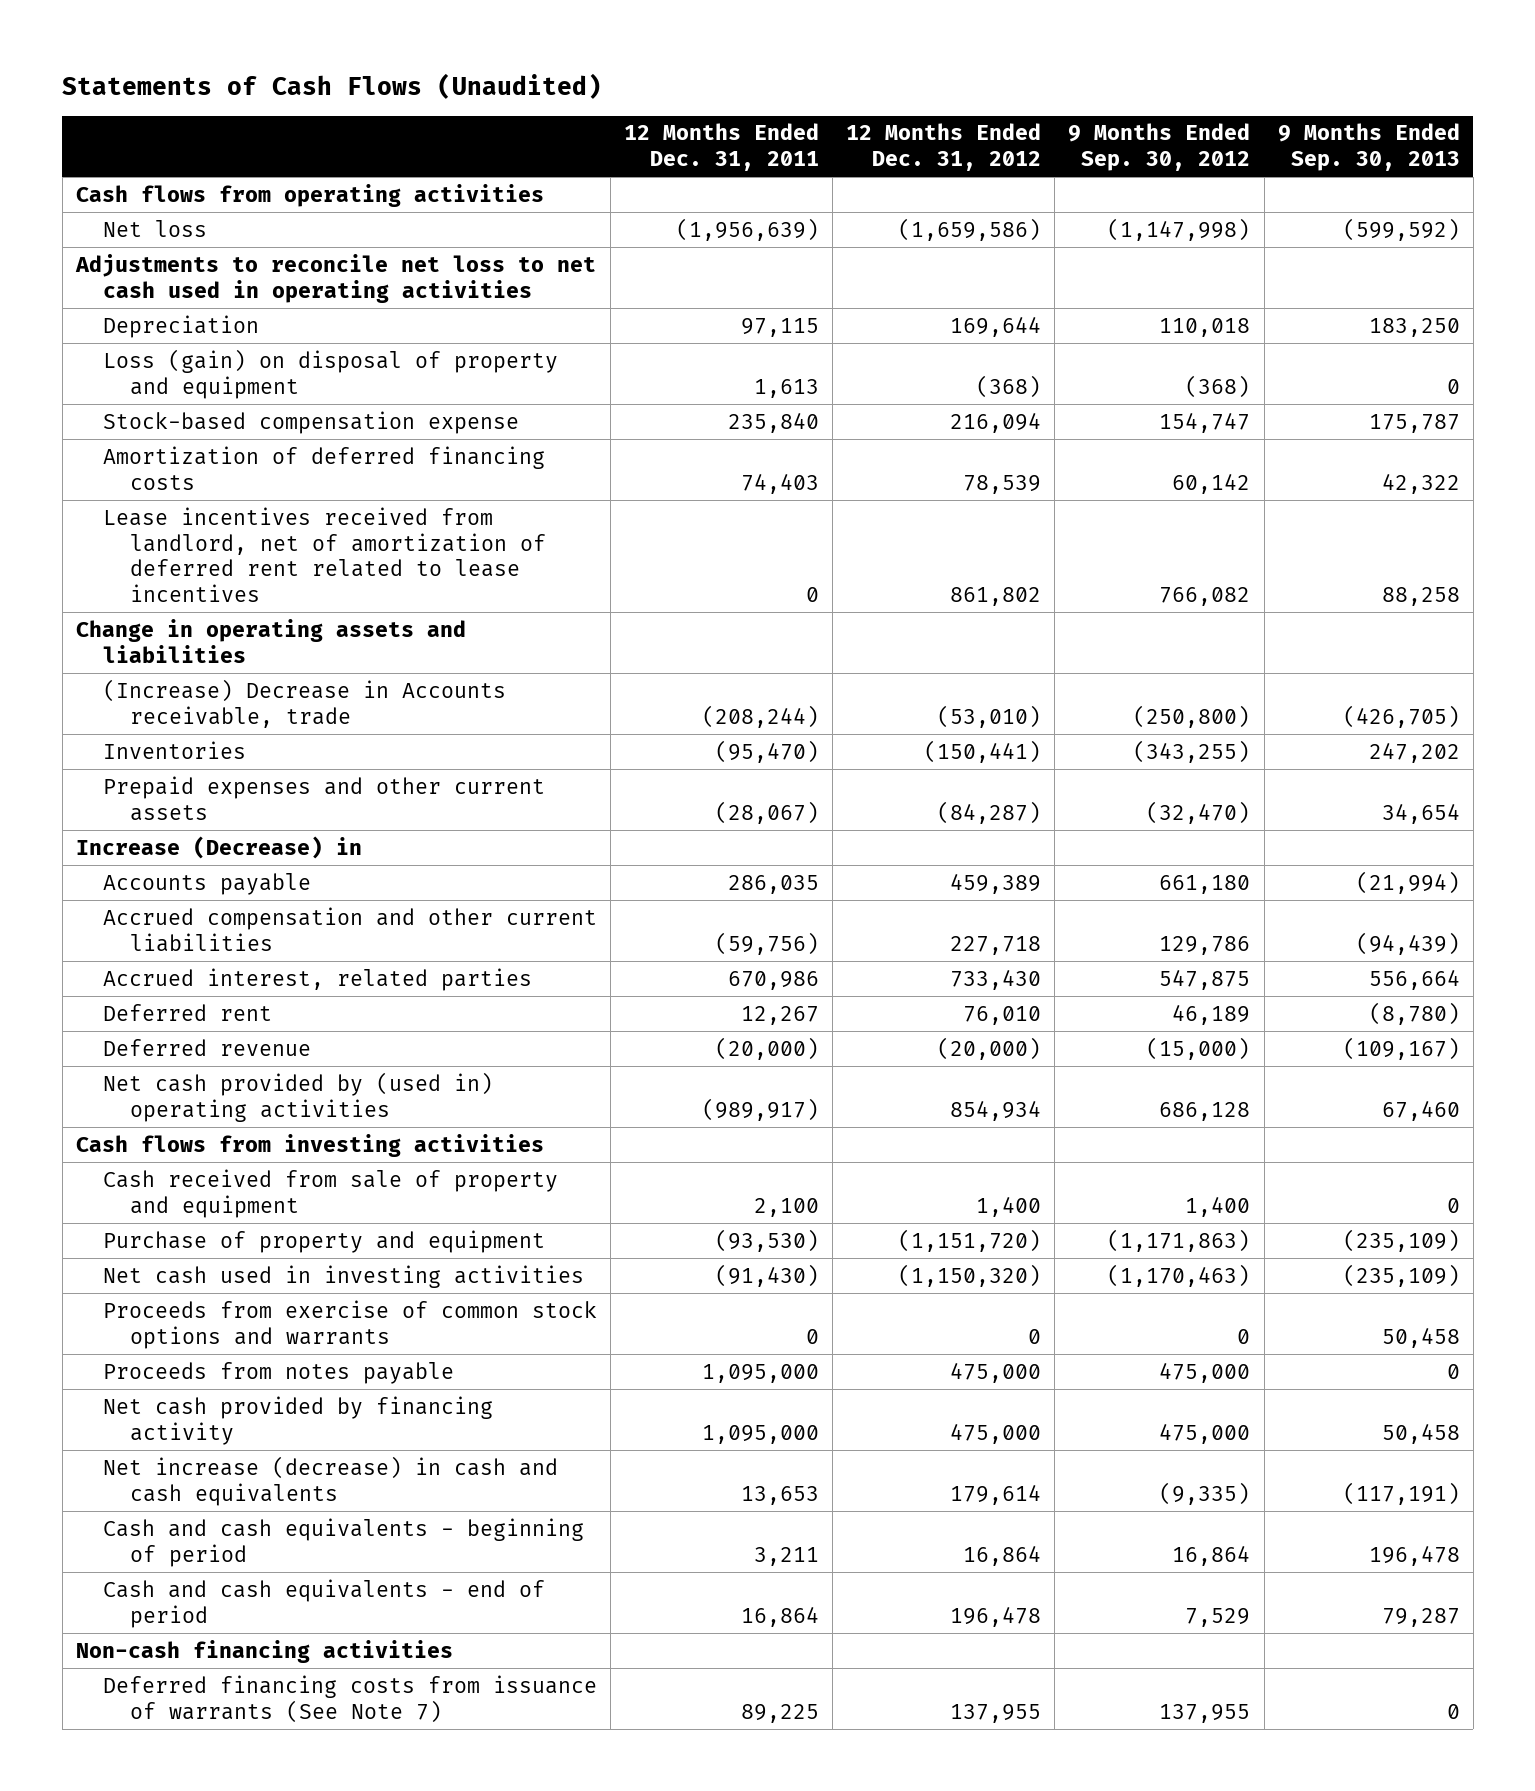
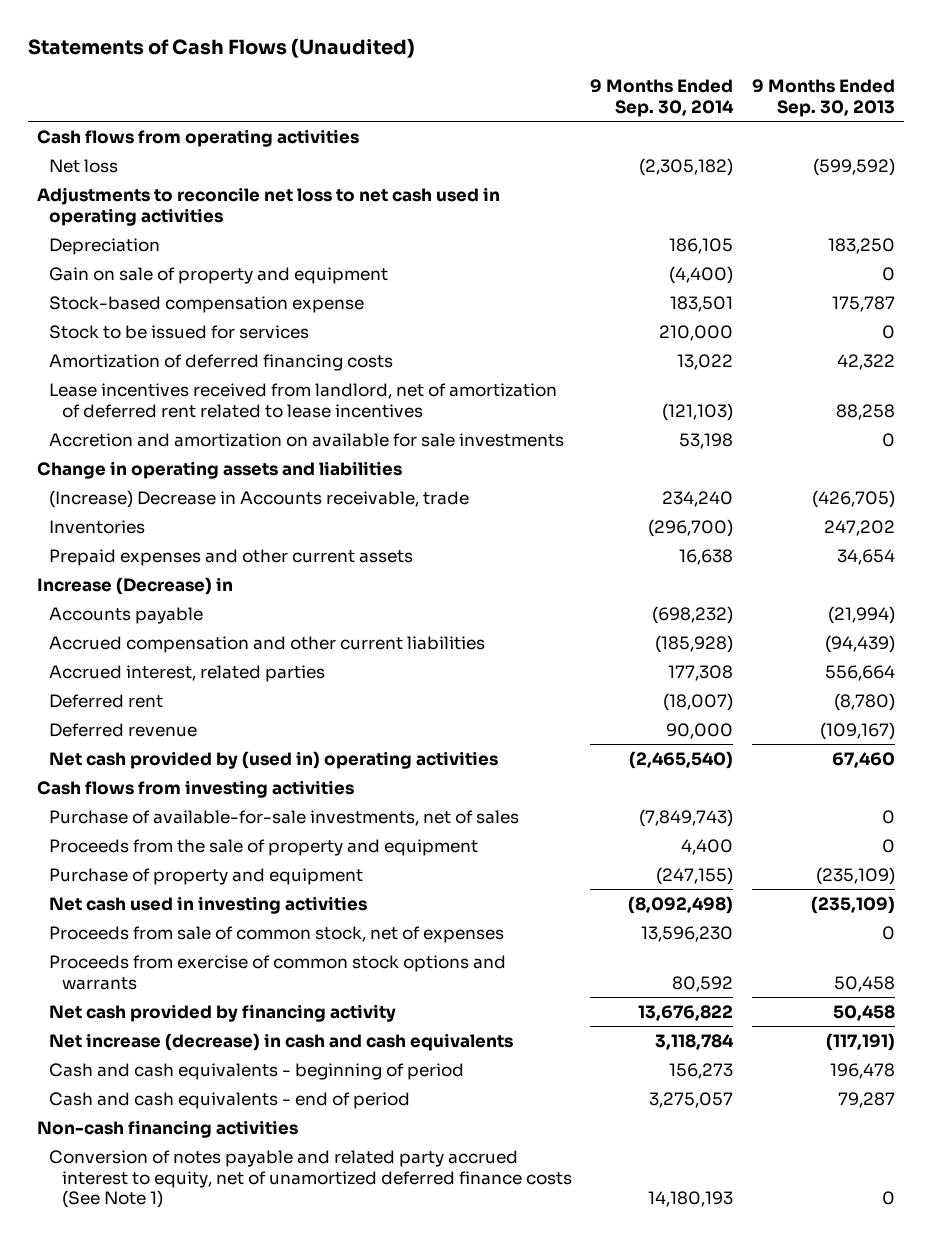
- | 12 Months Ended Dec. 31, 2011 | 12 Months Ended Dec. 31, 2012 | 9 Months Ended Sep. 30, 2012 | 9 Months Ended Sep. 30, 2013
+ | 9 Months Ended Sep. 30, 2014 | 9 Months Ended Sep. 30, 2013
- Loss (gain) on disposal of property and equipment | 1,613 | (368) | (368) | 0
+ Gain on sale of property and equipment | (4,400) | 0
+ Stock to be issued for services | 210,000 | 0
+ Accretion and amortization on available for sale investments | 53,198 | 0
- Cash received from sale of property and equipment | 2,100 | 1,400 | 1,400 | 0
+ Purchase of available-for-sale investments, net of sales | (7,849,743) | 0
+ Proceeds from the sale of property and equipment | 4,400 | 0
+ Proceeds from sale of common stock, net of expenses | 13,596,230 | 0
- Proceeds from notes payable | 1,095,000 | 475,000 | 475,000 | 0
- Deferred financing costs from issuance of warrants (See Note 7) | 89,225 | 137,955 | 137,955 | 0
+ Conversion of notes payable and related party accrued interest to equity, net of unamortized deferred finance costs (See Note 1) | 14,180,193 | 0

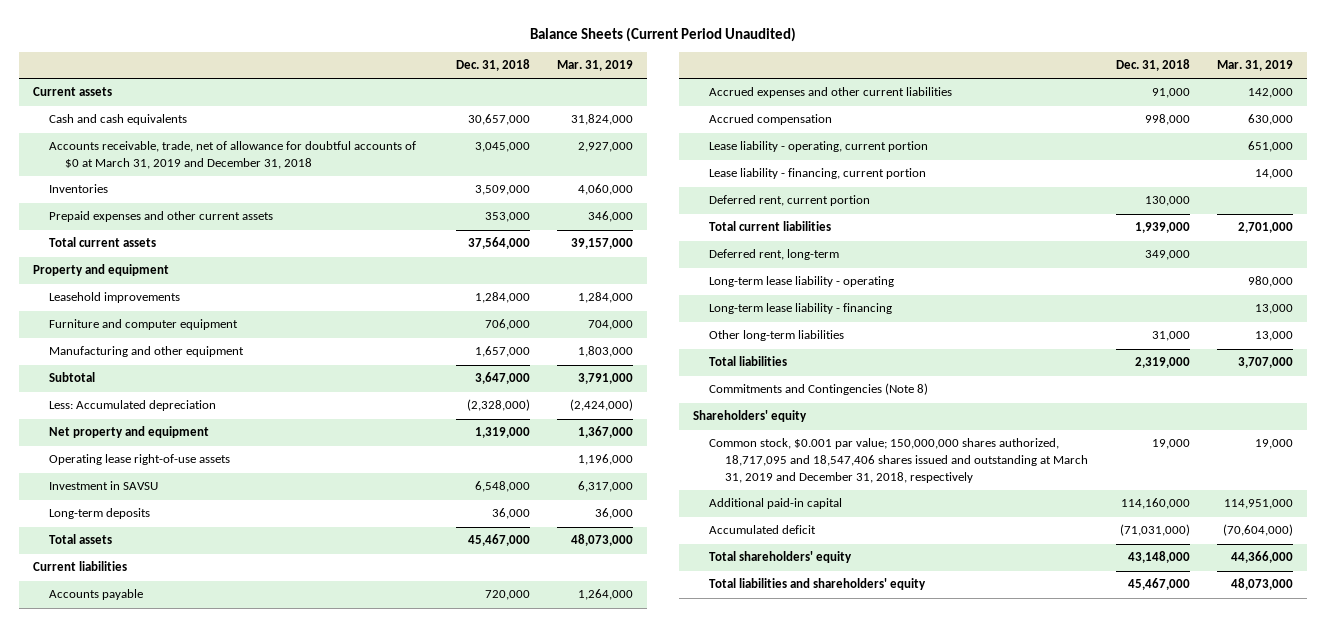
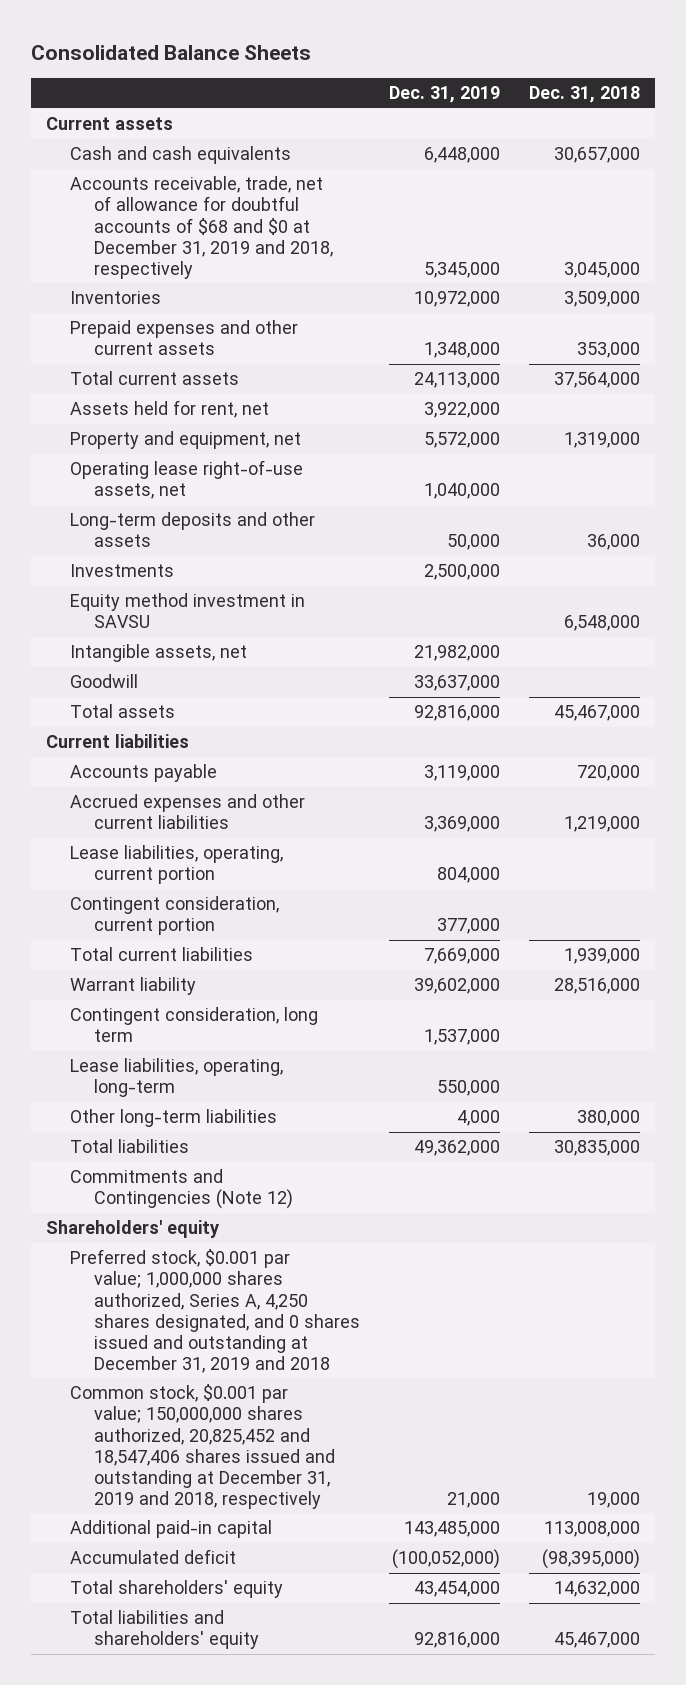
- Balance Sheets (Current Period Unaudited)
+ Consolidated Balance Sheets
- | Dec. 31, 2018 | Mar. 31, 2019
+ | Dec. 31, 2019 | Dec. 31, 2018
- Accounts receivable, trade, net of allowance for doubtful accounts of $0 at March 31, 2019 and December 31, 2018 | 3,045,000 | 2,927,000
+ Accounts receivable, trade, net of allowance for doubtful accounts of $68 and $0 at December 31, 2019 and 2018, respectively | 5,345,000 | 3,045,000
- Property and equipment
- Leasehold improvements | 1,284,000 | 1,284,000
- Furniture and computer equipment | 706,000 | 704,000
- Manufacturing and other equipment | 1,657,000 | 1,803,000
- Subtotal | 3,647,000 | 3,791,000
- Less: Accumulated depreciation | (2,328,000) | (2,424,000)
- Net property and equipment | 1,319,000 | 1,367,000
- Operating lease right-of-use assets | | 1,196,000
- Investment in SAVSU | 6,548,000 | 6,317,000
- Long-term deposits | 36,000 | 36,000
+ Assets held for rent, net | 3,922,000 |
+ Property and equipment, net | 5,572,000 | 1,319,000
+ Operating lease right-of-use assets, net | 1,040,000 |
+ Long-term deposits and other assets | 50,000 | 36,000
+ Investments | 2,500,000 |
+ Equity method investment in SAVSU | | 6,548,000
+ Intangible assets, net | 21,982,000 |
+ Goodwill | 33,637,000 |
- Accrued expenses and other current liabilities | 91,000 | 142,000
- Accrued compensation | 998,000 | 630,000
- Lease liability - operating, current portion | | 651,000
- Lease liability - financing, current portion | | 14,000
- Deferred rent, current portion | 130,000 |
+ Accrued expenses and other current liabilities | 3,369,000 | 1,219,000
+ Lease liabilities, operating, current portion | 804,000 |
+ Contingent consideration, current portion | 377,000 |
- Deferred rent, long-term | 349,000 |
- Long-term lease liability - operating | | 980,000
- Long-term lease liability - financing | | 13,000
- Other long-term liabilities | 31,000 | 13,000
- Total liabilities | 2,319,000 | 3,707,000
- Commitments and Contingencies (Note 8)
+ Warrant liability | 39,602,000 | 28,516,000
+ Contingent consideration, long term | 1,537,000 |
+ Lease liabilities, operating, long-term | 550,000 |
+ Other long-term liabilities | 4,000 | 380,000
+ Total liabilities | 49,362,000 | 30,835,000
+ Commitments and Contingencies (Note 12)
- Common stock, $0.001 par value; 150,000,000 shares authorized, 18,717,095 and 18,547,406 shares issued and outstanding at March 31, 2019 and December 31, 2018, respectively | 19,000 | 19,000
- Additional paid-in capital | 114,160,000 | 114,951,000
- Accumulated deficit | (71,031,000) | (70,604,000)
- Total shareholders' equity | 43,148,000 | 44,366,000
+ Preferred stock, $0.001 par value; 1,000,000 shares authorized, Series A, 4,250 shares designated, and 0 shares issued and outstanding at December 31, 2019 and 2018
+ Common stock, $0.001 par value; 150,000,000 shares authorized, 20,825,452 and 18,547,406 shares issued and outstanding at December 31, 2019 and 2018, respectively | 21,000 | 19,000
+ Additional paid-in capital | 143,485,000 | 113,008,000
+ Accumulated deficit | (100,052,000) | (98,395,000)
+ Total shareholders' equity | 43,454,000 | 14,632,000

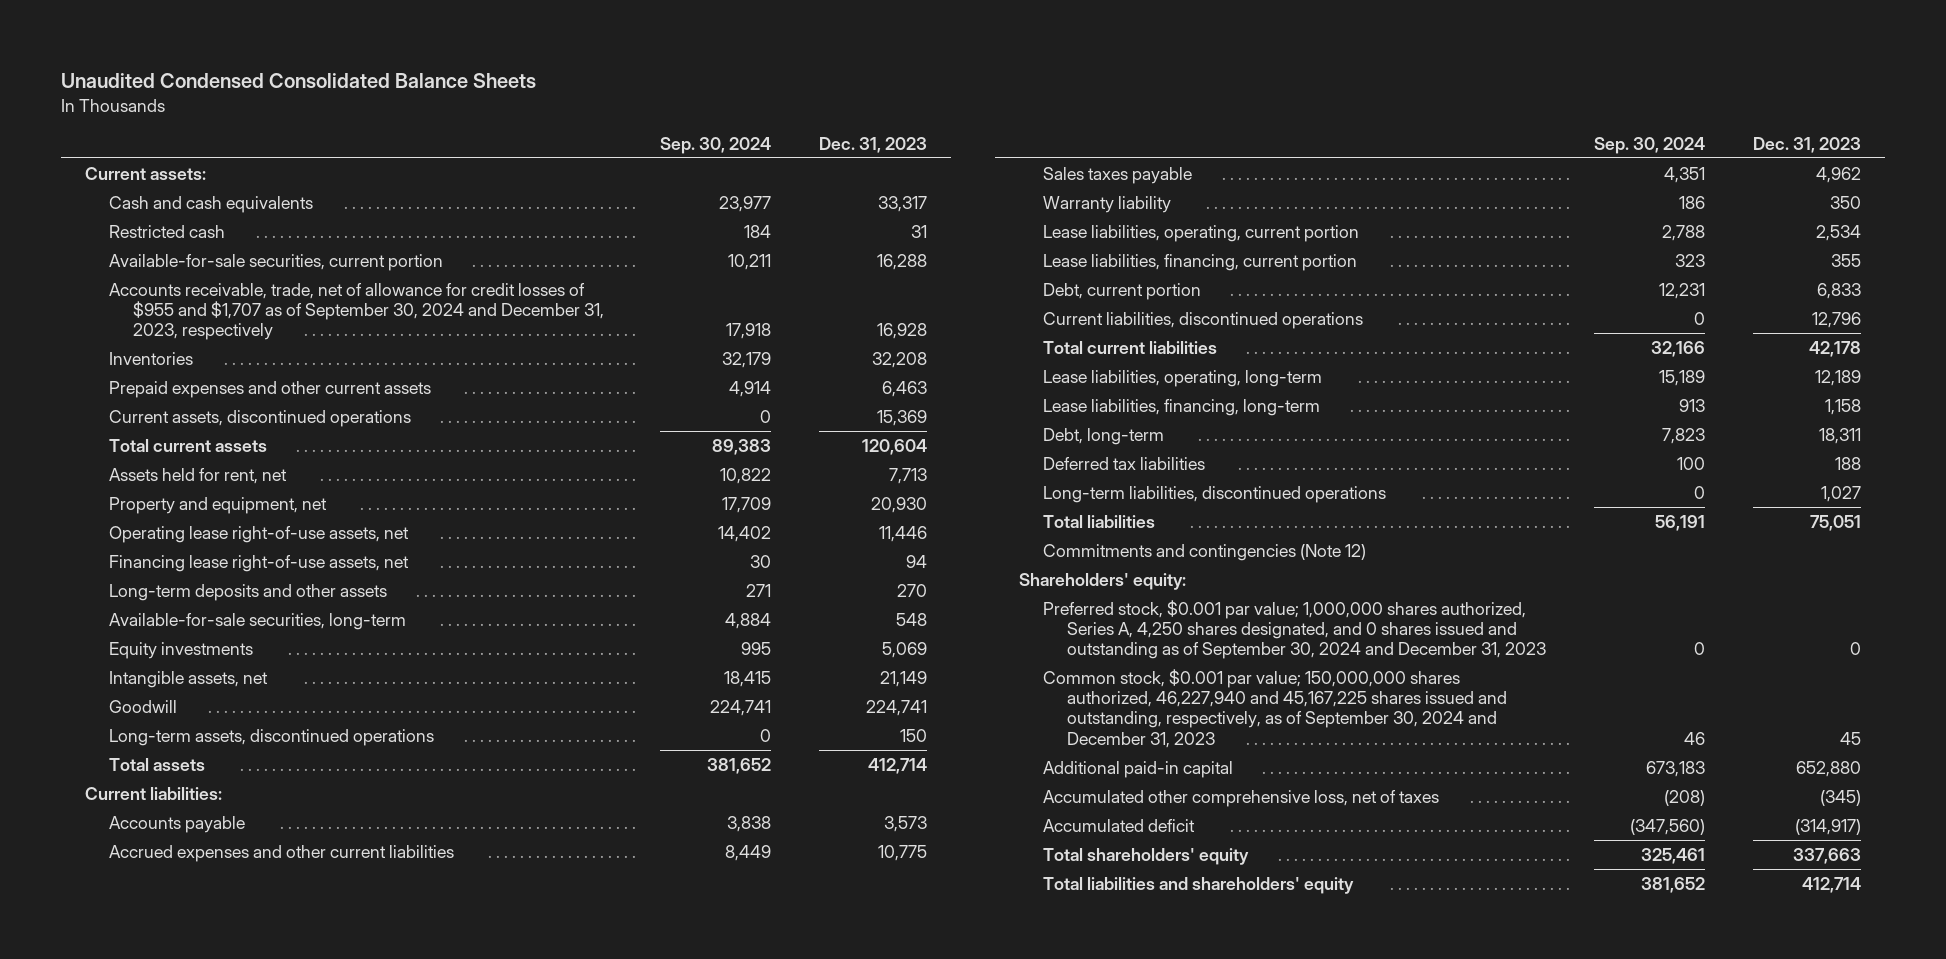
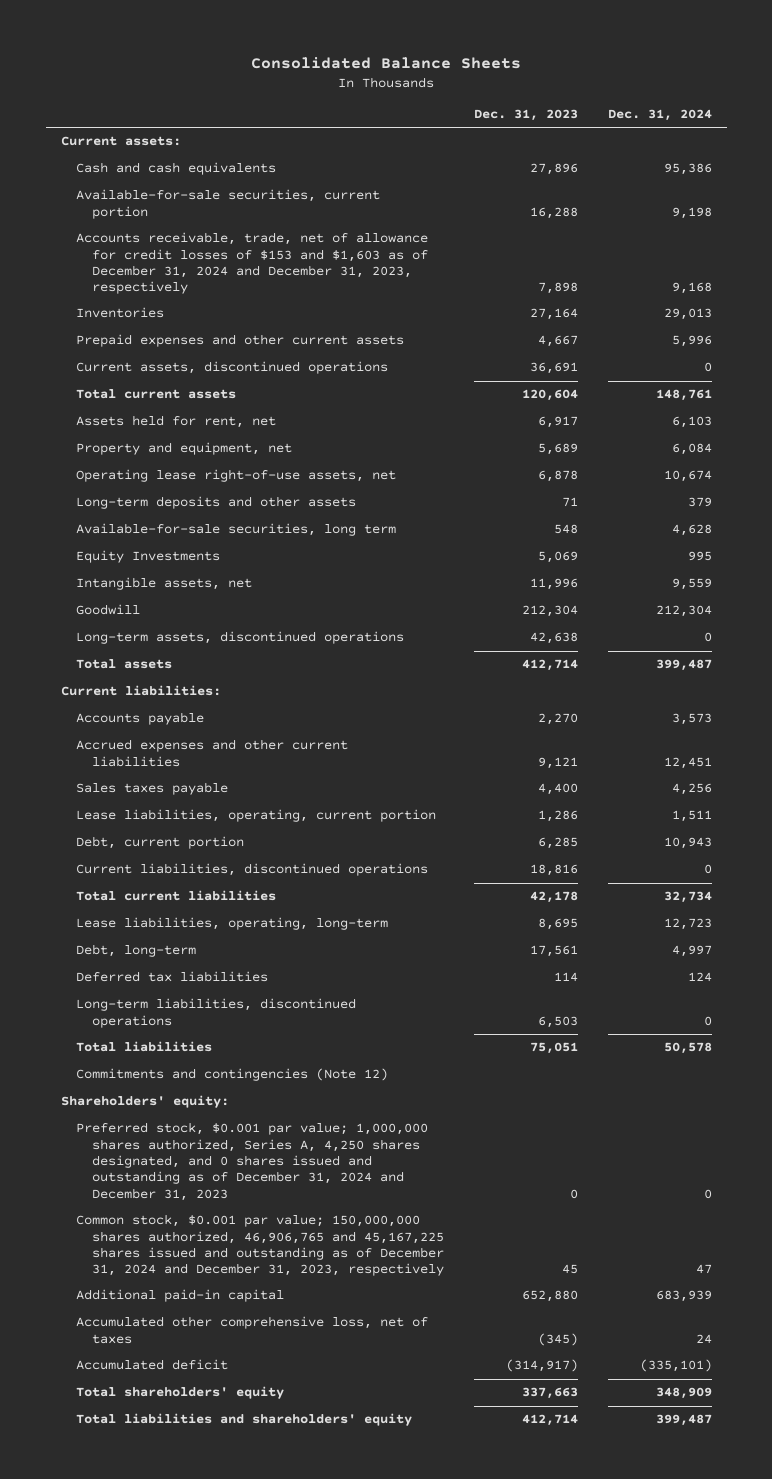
- Unaudited Condensed Consolidated Balance Sheets
+ Consolidated Balance Sheets
- | Sep. 30, 2024 | Dec. 31, 2023
+ | Dec. 31, 2023 | Dec. 31, 2024
- Cash and cash equivalents | 23,977 | 33,317
- Restricted cash | 184 | 31
+ Cash and cash equivalents | 27,896 | 95,386
- Accounts receivable, trade, net of allowance for credit losses of $955 and $1,707 as of September 30, 2024 and December 31, 2023, respectively | 17,918 | 16,928
- Inventories | 32,179 | 32,208
- Prepaid expenses and other current assets | 4,914 | 6,463
- Current assets, discontinued operations | 0 | 15,369
+ Accounts receivable, trade, net of allowance for credit losses of $153 and $1,603 as of December 31, 2024 and December 31, 2023, respectively | 7,898 | 9,168
+ Inventories | 27,164 | 29,013
+ Prepaid expenses and other current assets | 4,667 | 5,996
+ Current assets, discontinued operations | 36,691 | 0
- Assets held for rent, net | 10,822 | 7,713
- Property and equipment, net | 17,709 | 20,930
- Operating lease right-of-use assets, net | 14,402 | 11,446
- Financing lease right-of-use assets, net | 30 | 94
- Long-term deposits and other assets | 271 | 270
- Available-for-sale securities, long-term | 4,884 | 548
- Equity investments | 995 | 5,069
- Intangible assets, net | 18,415 | 21,149
- Goodwill | 224,741 | 224,741
- Long-term assets, discontinued operations | 0 | 150
+ Assets held for rent, net | 6,917 | 6,103
+ Property and equipment, net | 5,689 | 6,084
+ Operating lease right-of-use assets, net | 6,878 | 10,674
+ Long-term deposits and other assets | 71 | 379
+ Available-for-sale securities, long term | 548 | 4,628
+ Equity Investments | 5,069 | 995
+ Intangible assets, net | 11,996 | 9,559
+ Goodwill | 212,304 | 212,304
+ Long-term assets, discontinued operations | 42,638 | 0
- Accounts payable | 3,838 | 3,573
- Accrued expenses and other current liabilities | 8,449 | 10,775
- Sales taxes payable | 4,351 | 4,962
- Warranty liability | 186 | 350
- Lease liabilities, operating, current portion | 2,788 | 2,534
- Lease liabilities, financing, current portion | 323 | 355
- Debt, current portion | 12,231 | 6,833
- Current liabilities, discontinued operations | 0 | 12,796
+ Accounts payable | 2,270 | 3,573
+ Accrued expenses and other current liabilities | 9,121 | 12,451
+ Sales taxes payable | 4,400 | 4,256
+ Lease liabilities, operating, current portion | 1,286 | 1,511
+ Debt, current portion | 6,285 | 10,943
+ Current liabilities, discontinued operations | 18,816 | 0
- Lease liabilities, operating, long-term | 15,189 | 12,189
- Lease liabilities, financing, long-term | 913 | 1,158
- Debt, long-term | 7,823 | 18,311
- Deferred tax liabilities | 100 | 188
- Long-term liabilities, discontinued operations | 0 | 1,027
+ Lease liabilities, operating, long-term | 8,695 | 12,723
+ Debt, long-term | 17,561 | 4,997
+ Deferred tax liabilities | 114 | 124
+ Long-term liabilities, discontinued operations | 6,503 | 0
- Preferred stock, $0.001 par value; 1,000,000 shares authorized, Series A, 4,250 shares designated, and 0 shares issued and outstanding as of September 30, 2024 and December 31, 2023 | 0 | 0
- Common stock, $0.001 par value; 150,000,000 shares authorized, 46,227,940 and 45,167,225 shares issued and outstanding, respectively, as of September 30, 2024 and December 31, 2023 | 46 | 45
+ Preferred stock, $0.001 par value; 1,000,000 shares authorized, Series A, 4,250 shares designated, and 0 shares issued and outstanding as of December 31, 2024 and December 31, 2023 | 0 | 0
+ Common stock, $0.001 par value; 150,000,000 shares authorized, 46,906,765 and 45,167,225 shares issued and outstanding as of December 31, 2024 and December 31, 2023, respectively | 45 | 47

